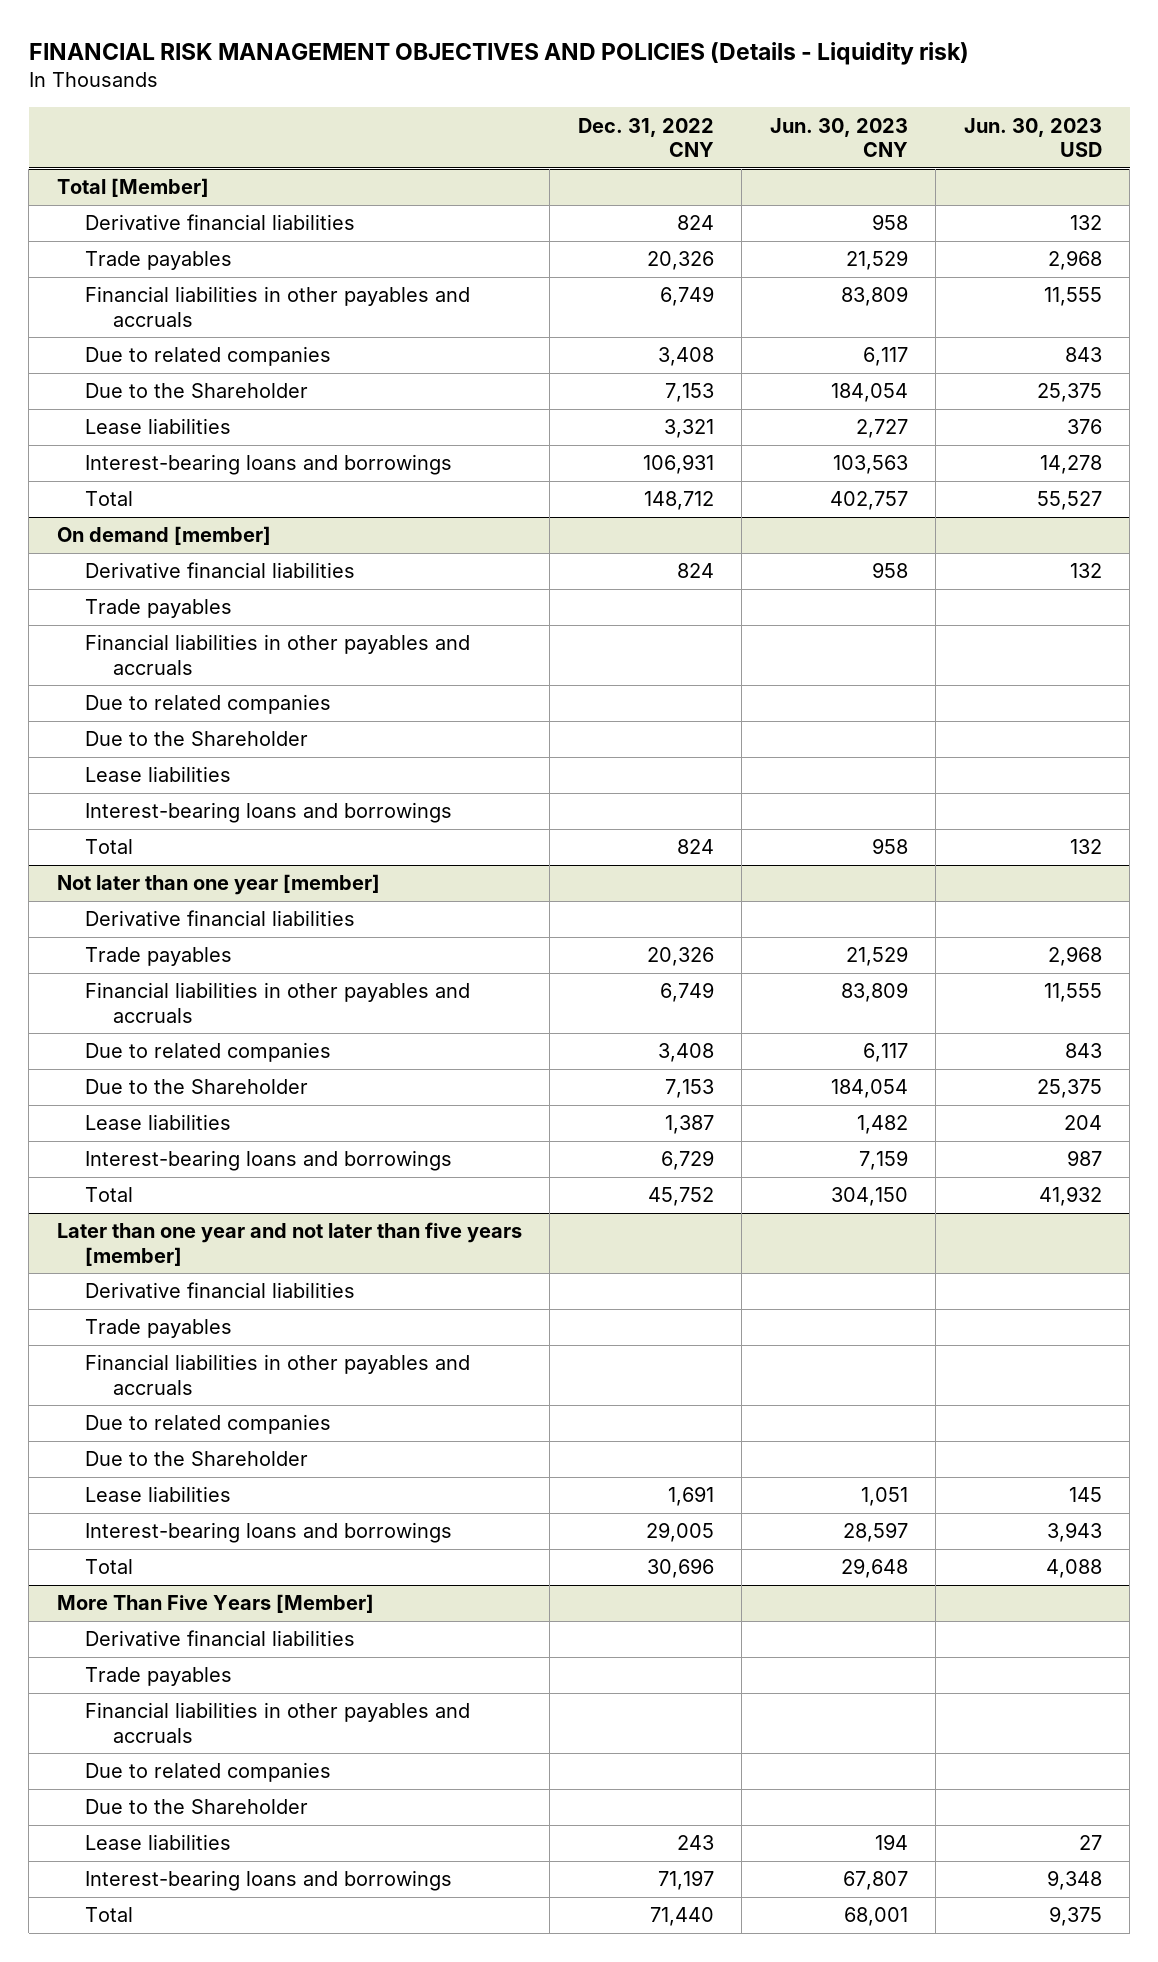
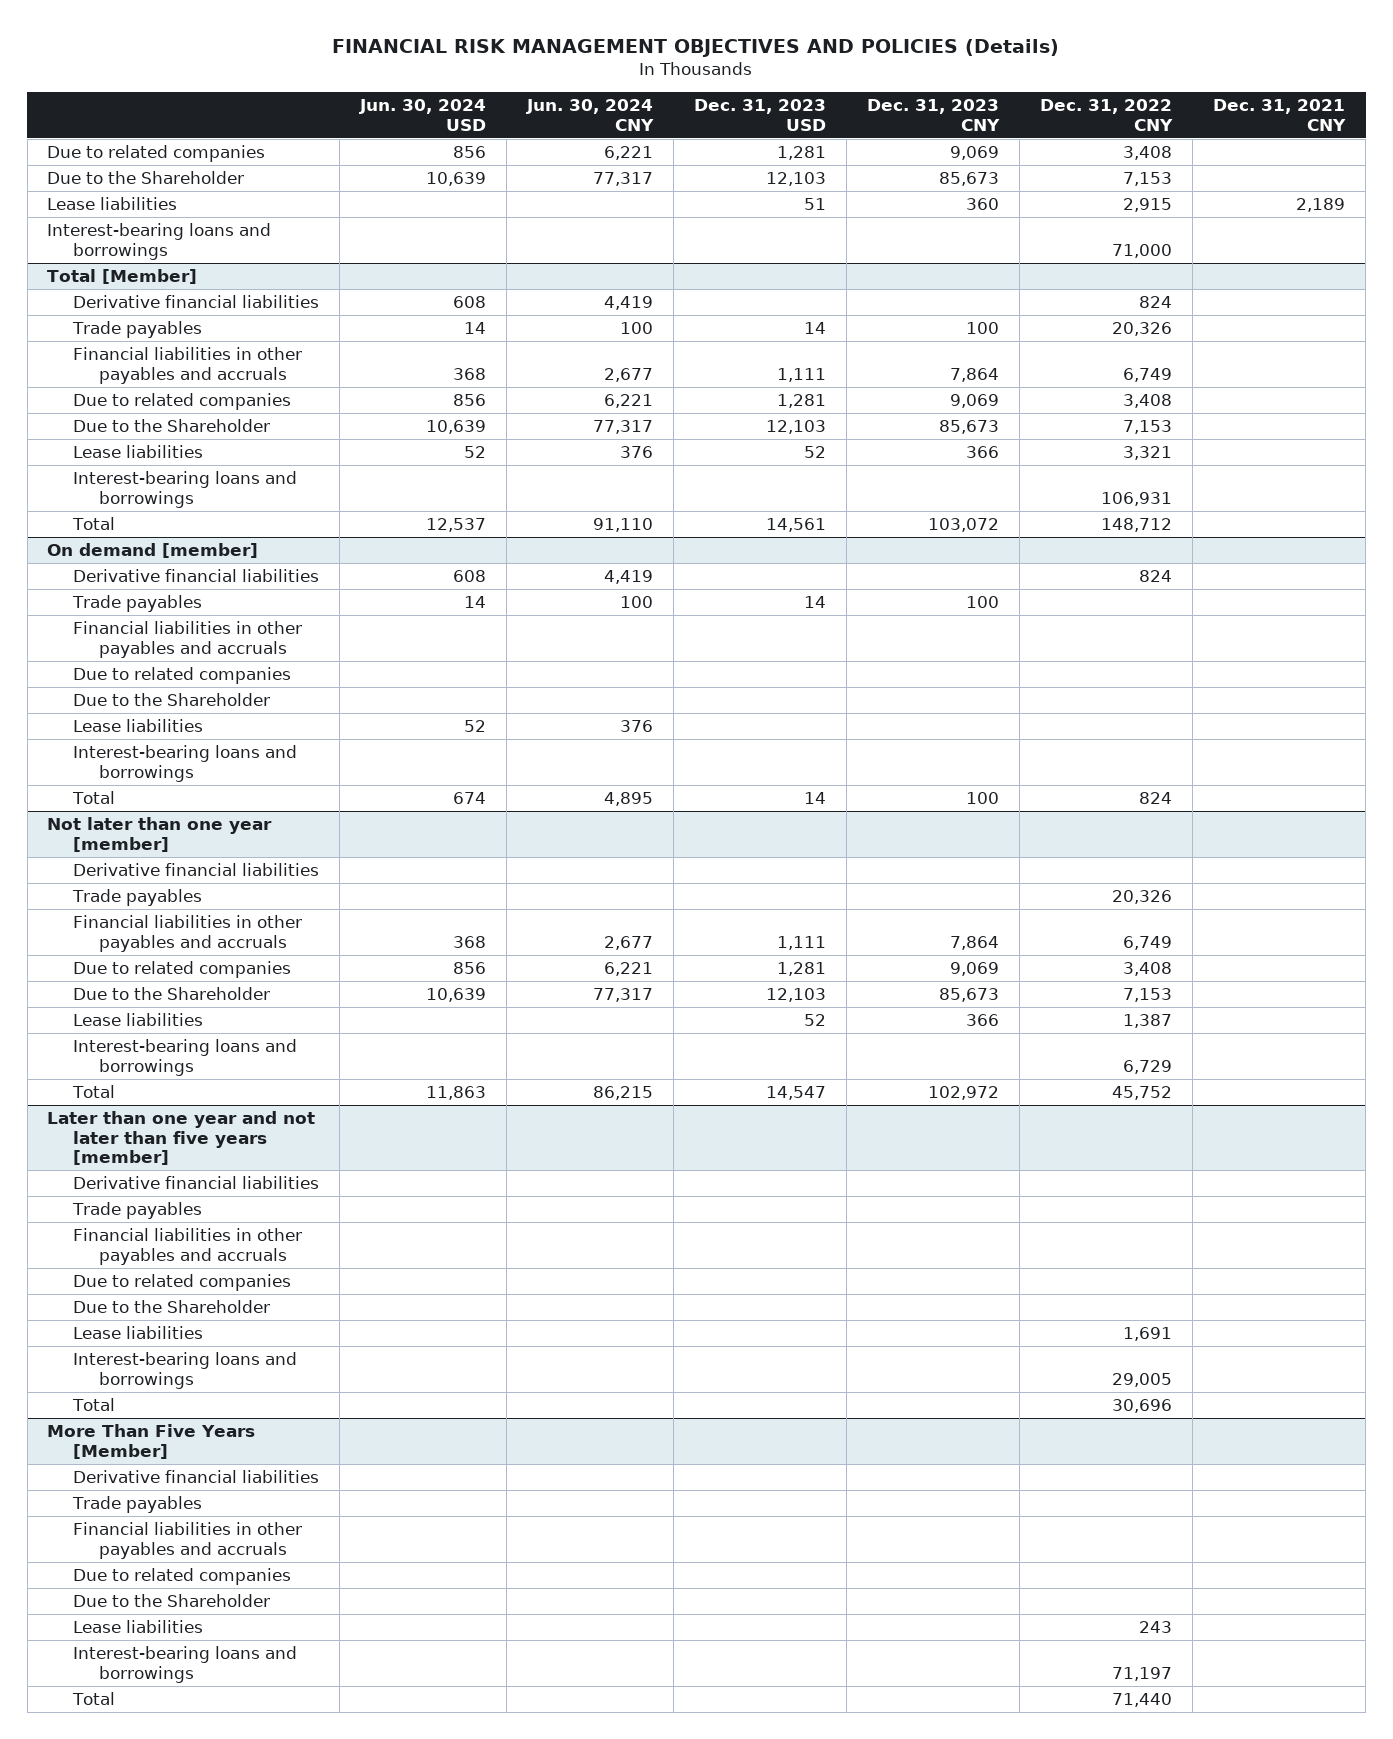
- FINANCIAL RISK MANAGEMENT OBJECTIVES AND POLICIES (Details - Liquidity risk)
+ FINANCIAL RISK MANAGEMENT OBJECTIVES AND POLICIES (Details)
- | Dec. 31, 2022 CNY | Jun. 30, 2023 CNY | Jun. 30, 2023 USD
+ | Jun. 30, 2024 USD | Jun. 30, 2024 CNY | Dec. 31, 2023 USD | Dec. 31, 2023 CNY | Dec. 31, 2022 CNY | Dec. 31, 2021 CNY
+ Due to related companies | 856 | 6,221 | 1,281 | 9,069 | 3,408 |
+ Due to the Shareholder | 10,639 | 77,317 | 12,103 | 85,673 | 7,153 |
+ Lease liabilities | | | 51 | 360 | 2,915 | 2,189
+ Interest-bearing loans and borrowings | | | | | 71,000 |

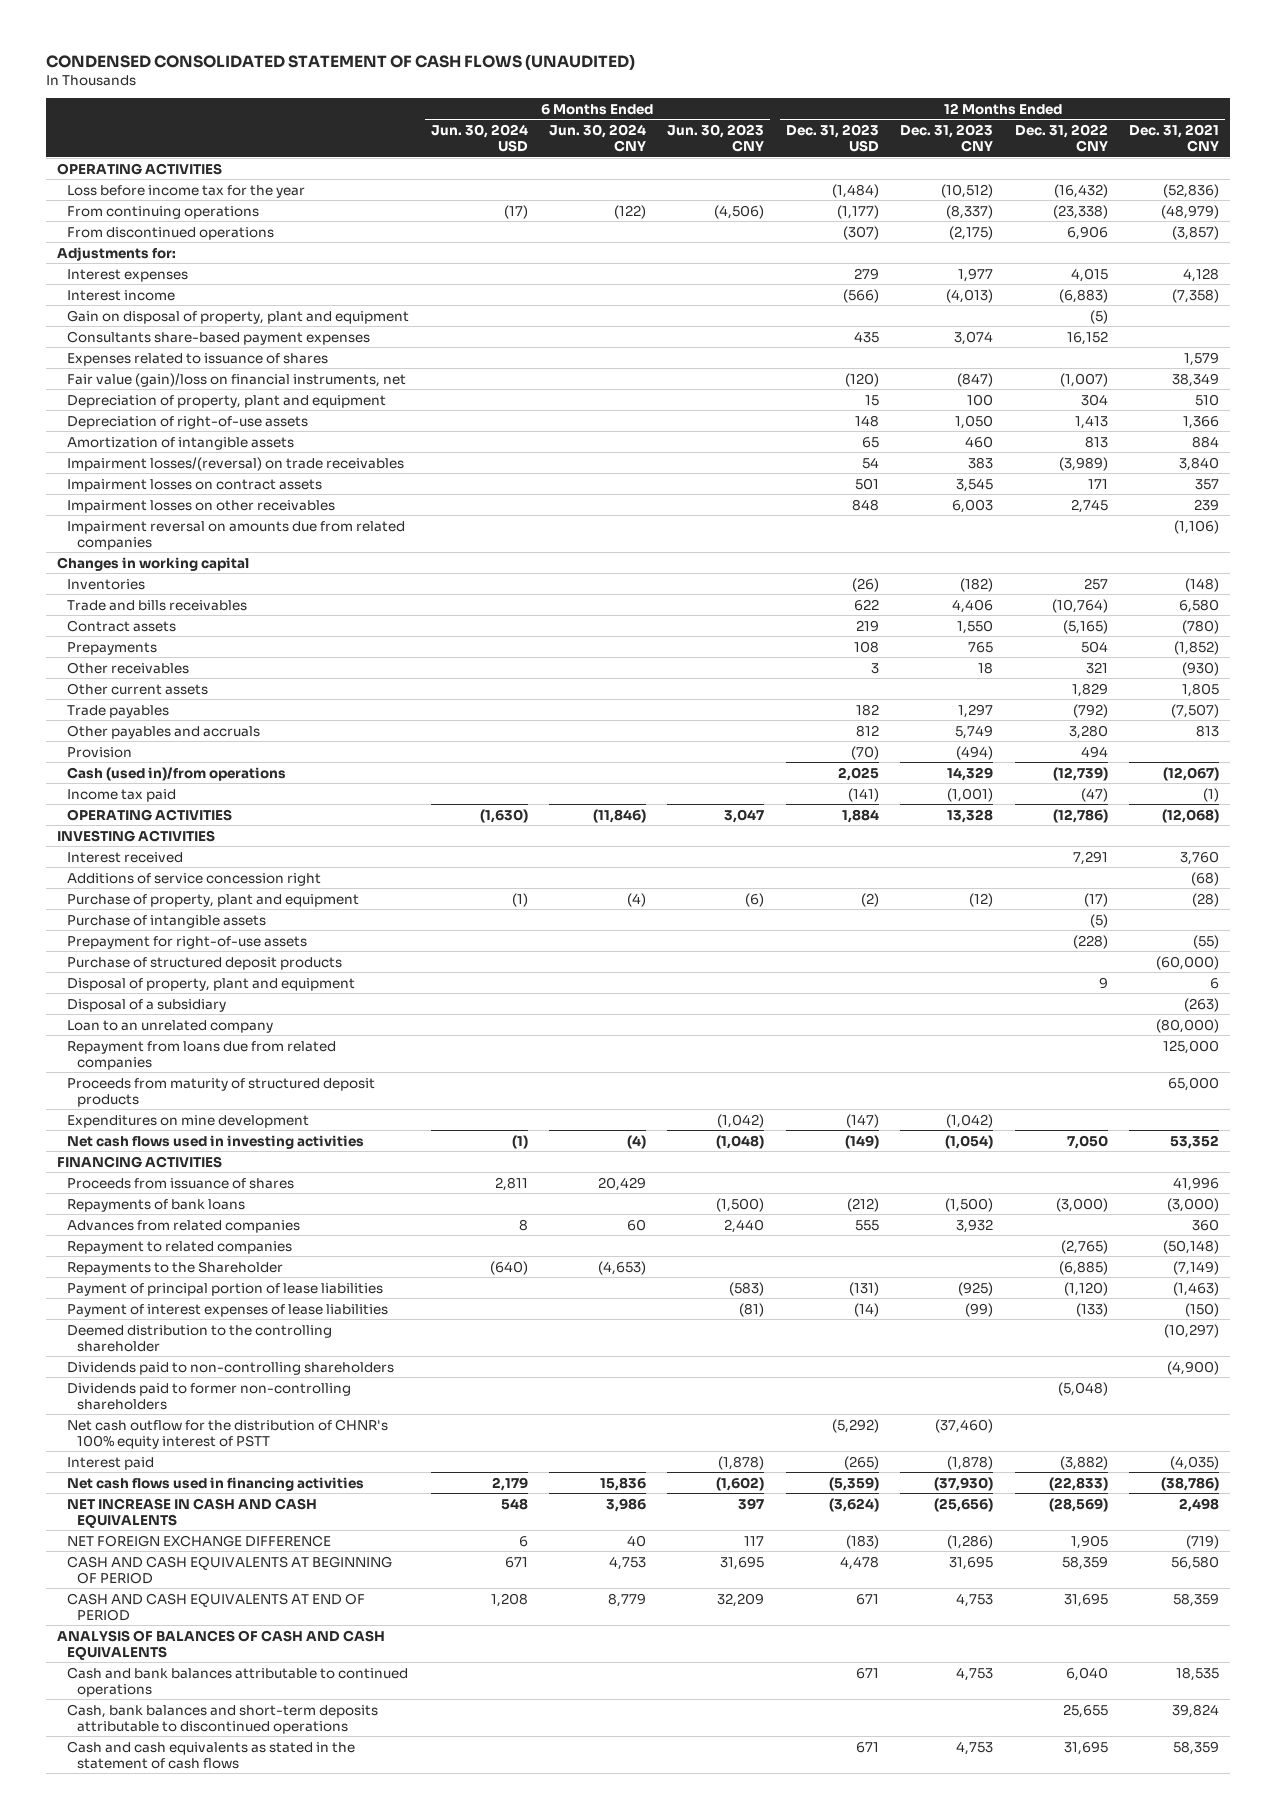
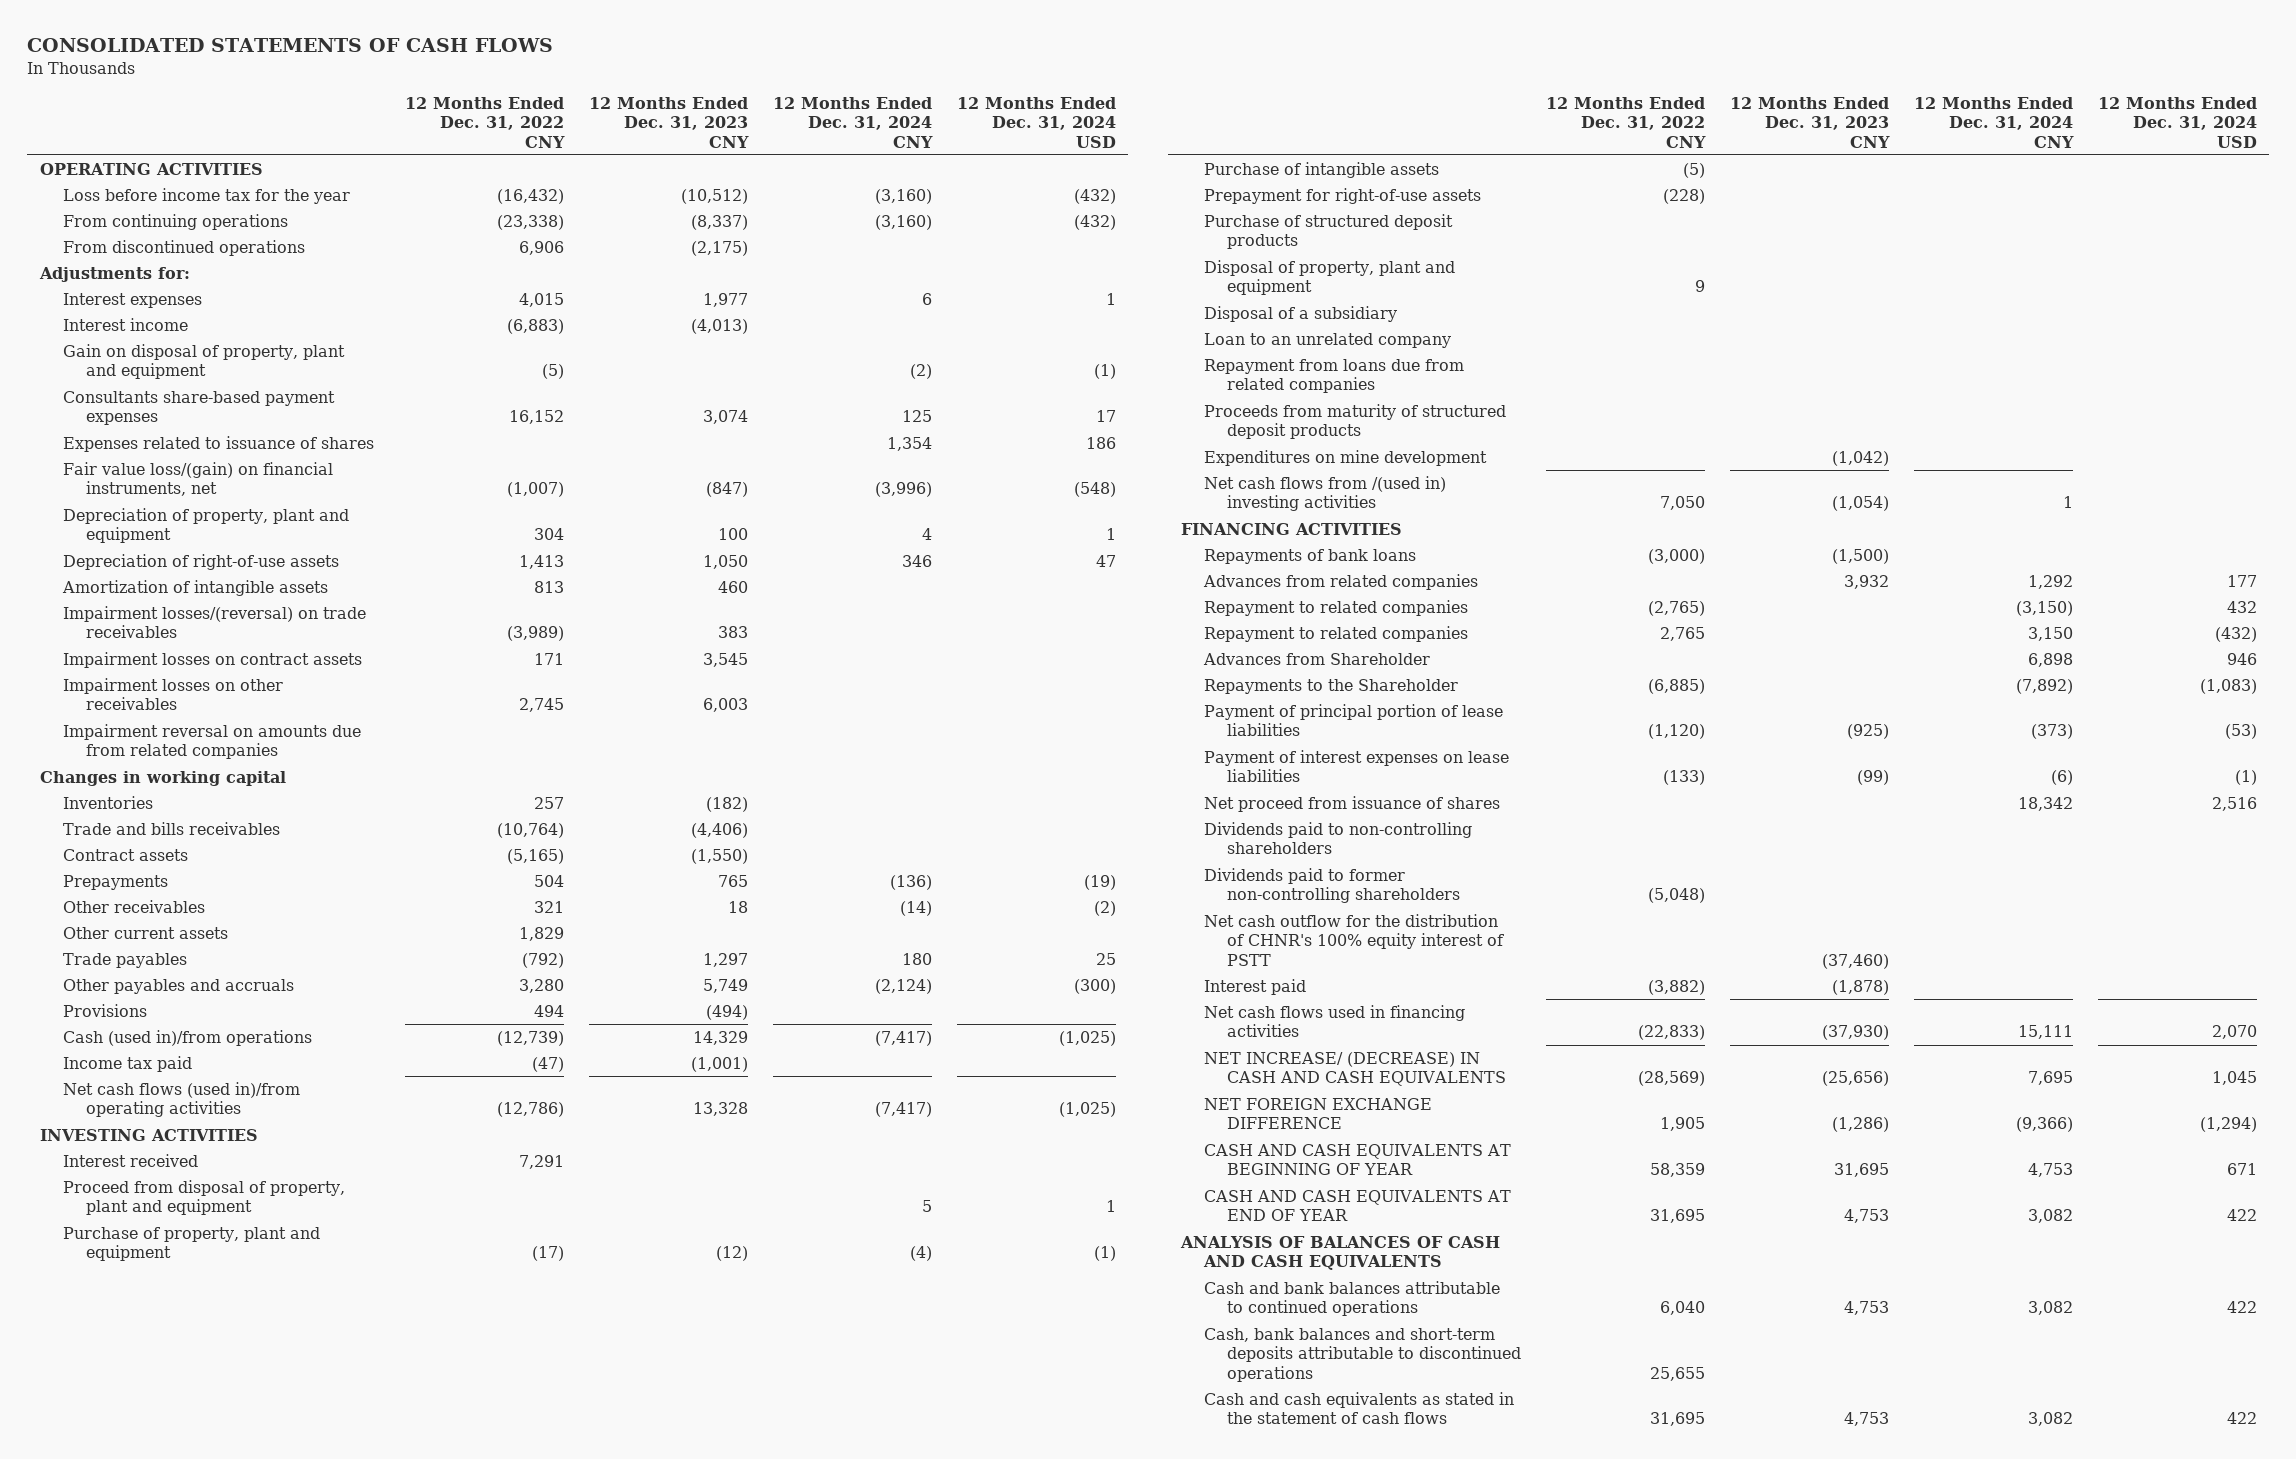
- CONDENSED CONSOLIDATED STATEMENT OF CASH FLOWS (UNAUDITED)
+ CONSOLIDATED STATEMENTS OF CASH FLOWS
- | 6 Months Ended Jun. 30, 2024 USD | 6 Months Ended Jun. 30, 2024 CNY | 6 Months Ended Jun. 30, 2023 CNY | 12 Months Ended Dec. 31, 2023 USD | 12 Months Ended Dec. 31, 2023 CNY | 12 Months Ended Dec. 31, 2022 CNY | 12 Months Ended Dec. 31, 2021 CNY
+ | 12 Months Ended Dec. 31, 2022 CNY | 12 Months Ended Dec. 31, 2023 CNY | 12 Months Ended Dec. 31, 2024 CNY | 12 Months Ended Dec. 31, 2024 USD
- Fair value (gain)/loss on financial instruments, net | | | | (120) | (847) | (1,007) | 38,349
+ Fair value loss/(gain) on financial instruments, net | (1,007) | (847) | (3,996) | (548)
- Trade and bills receivables | | | | 622 | 4,406 | (10,764) | 6,580
- Contract assets | | | | 219 | 1,550 | (5,165) | (780)
+ Trade and bills receivables | (10,764) | (4,406) | |
+ Contract assets | (5,165) | (1,550) | |
- Provision | | | | (70) | (494) | 494 |
+ Provisions | 494 | (494) | |
- OPERATING ACTIVITIES | (1,630) | (11,846) | 3,047 | 1,884 | 13,328 | (12,786) | (12,068)
+ Net cash flows (used in)/from operating activities | (12,786) | 13,328 | (7,417) | (1,025)
- Additions of service concession right | | | | | | | (68)
+ Proceed from disposal of property, plant and equipment | | | 5 | 1
- Net cash flows used in investing activities | (1) | (4) | (1,048) | (149) | (1,054) | 7,050 | 53,352
+ Net cash flows from /(used in) investing activities | 7,050 | (1,054) | 1 |
- Proceeds from issuance of shares | 2,811 | 20,429 | | | | | 41,996
+ Repayment to related companies | 2,765 | | 3,150 | (432)
+ Advances from Shareholder | | | 6,898 | 946
- Payment of interest expenses of lease liabilities | | | (81) | (14) | (99) | (133) | (150)
- Deemed distribution to the controlling shareholder | | | | | | | (10,297)
+ Payment of interest expenses on lease liabilities | (133) | (99) | (6) | (1)
+ Net proceed from issuance of shares | | | 18,342 | 2,516
- NET INCREASE IN CASH AND CASH EQUIVALENTS | 548 | 3,986 | 397 | (3,624) | (25,656) | (28,569) | 2,498
+ NET INCREASE/ (DECREASE) IN CASH AND CASH EQUIVALENTS | (28,569) | (25,656) | 7,695 | 1,045
- CASH AND CASH EQUIVALENTS AT BEGINNING OF PERIOD | 671 | 4,753 | 31,695 | 4,478 | 31,695 | 58,359 | 56,580
- CASH AND CASH EQUIVALENTS AT END OF PERIOD | 1,208 | 8,779 | 32,209 | 671 | 4,753 | 31,695 | 58,359
+ CASH AND CASH EQUIVALENTS AT BEGINNING OF YEAR | 58,359 | 31,695 | 4,753 | 671
+ CASH AND CASH EQUIVALENTS AT END OF YEAR | 31,695 | 4,753 | 3,082 | 422

